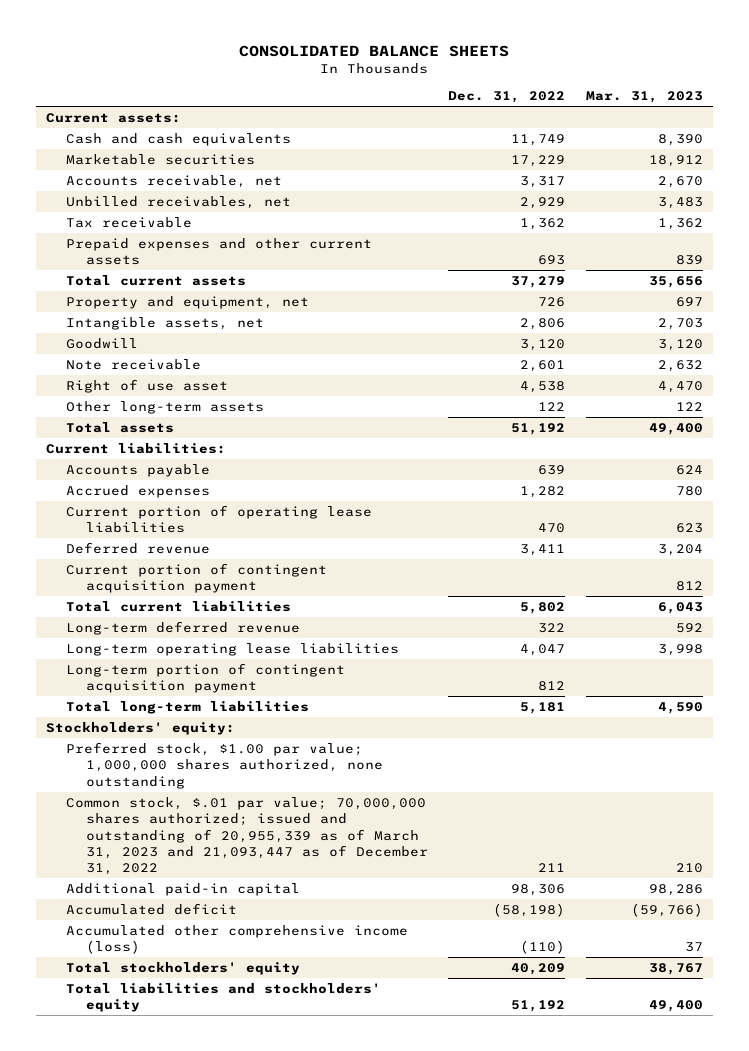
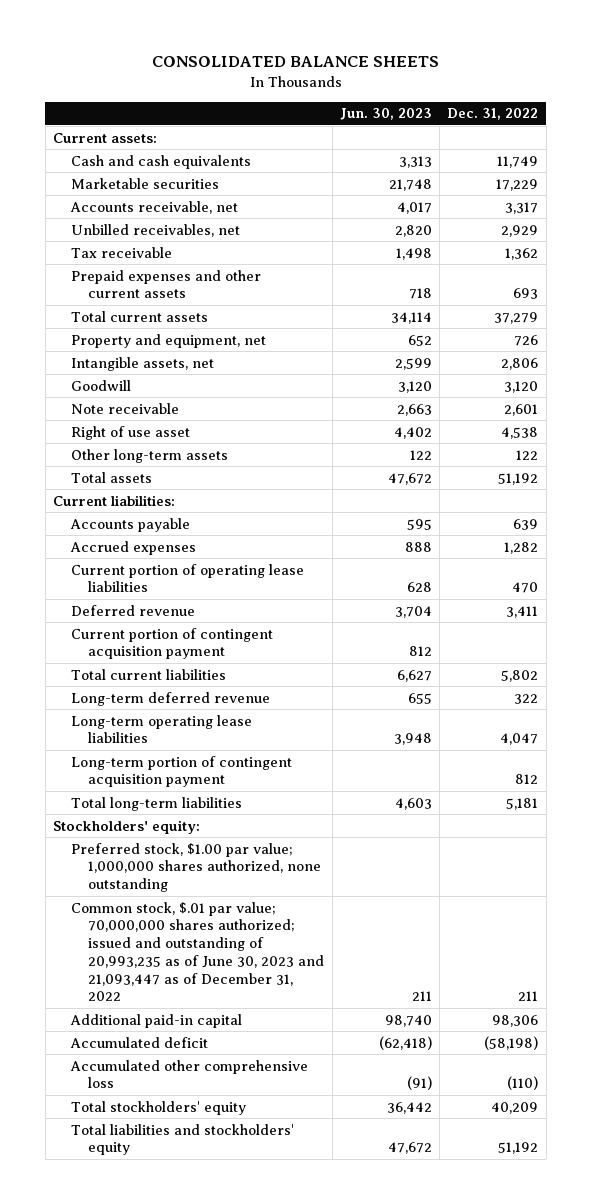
- | Dec. 31, 2022 | Mar. 31, 2023
+ | Jun. 30, 2023 | Dec. 31, 2022
- Common stock, $.01 par value; 70,000,000 shares authorized; issued and outstanding of 20,955,339 as of March 31, 2023 and 21,093,447 as of December 31, 2022 | 211 | 210
+ Common stock, $.01 par value; 70,000,000 shares authorized; issued and outstanding of 20,993,235 as of June 30, 2023 and 21,093,447 as of December 31, 2022 | 211 | 211
- Accumulated other comprehensive income (loss) | (110) | 37
+ Accumulated other comprehensive loss | (91) | (110)

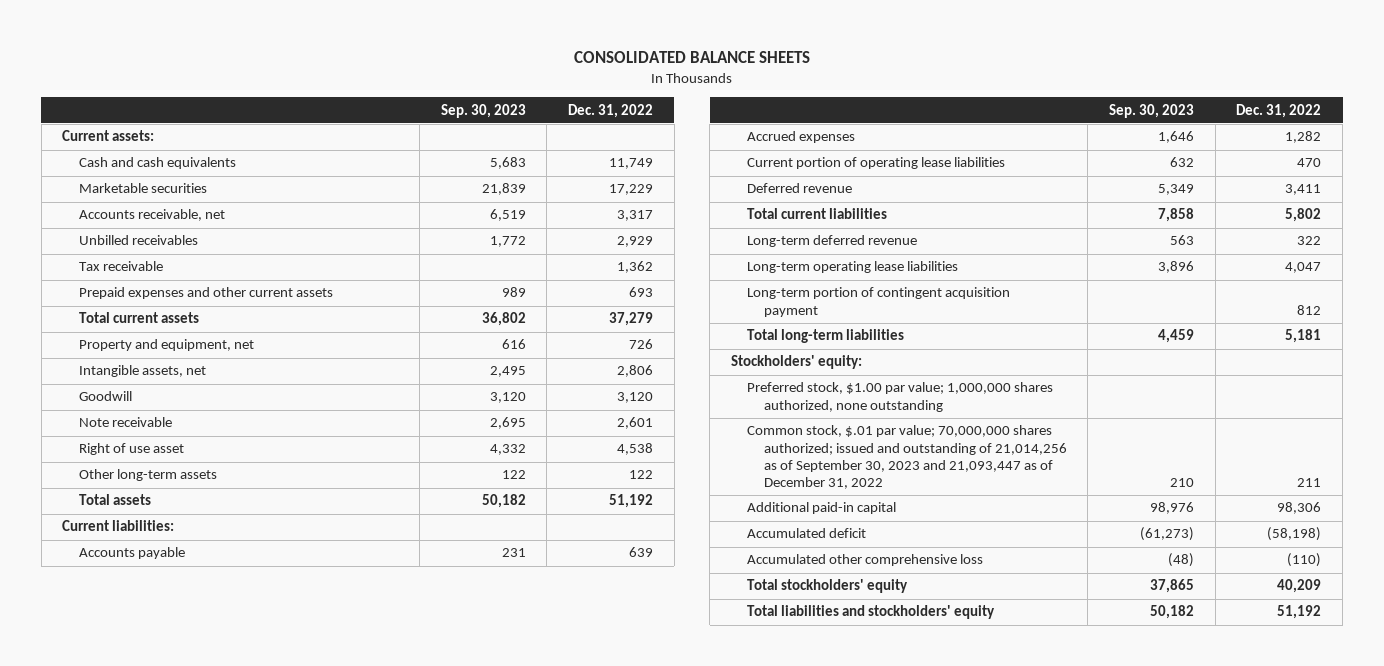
- | Jun. 30, 2023 | Dec. 31, 2022
+ | Sep. 30, 2023 | Dec. 31, 2022
- Unbilled receivables, net | 2,820 | 2,929
+ Unbilled receivables | 1,772 | 2,929
- Current portion of contingent acquisition payment | 812 |
- Common stock, $.01 par value; 70,000,000 shares authorized; issued and outstanding of 20,993,235 as of June 30, 2023 and 21,093,447 as of December 31, 2022 | 211 | 211
+ Common stock, $.01 par value; 70,000,000 shares authorized; issued and outstanding of 21,014,256 as of September 30, 2023 and 21,093,447 as of December 31, 2022 | 210 | 211

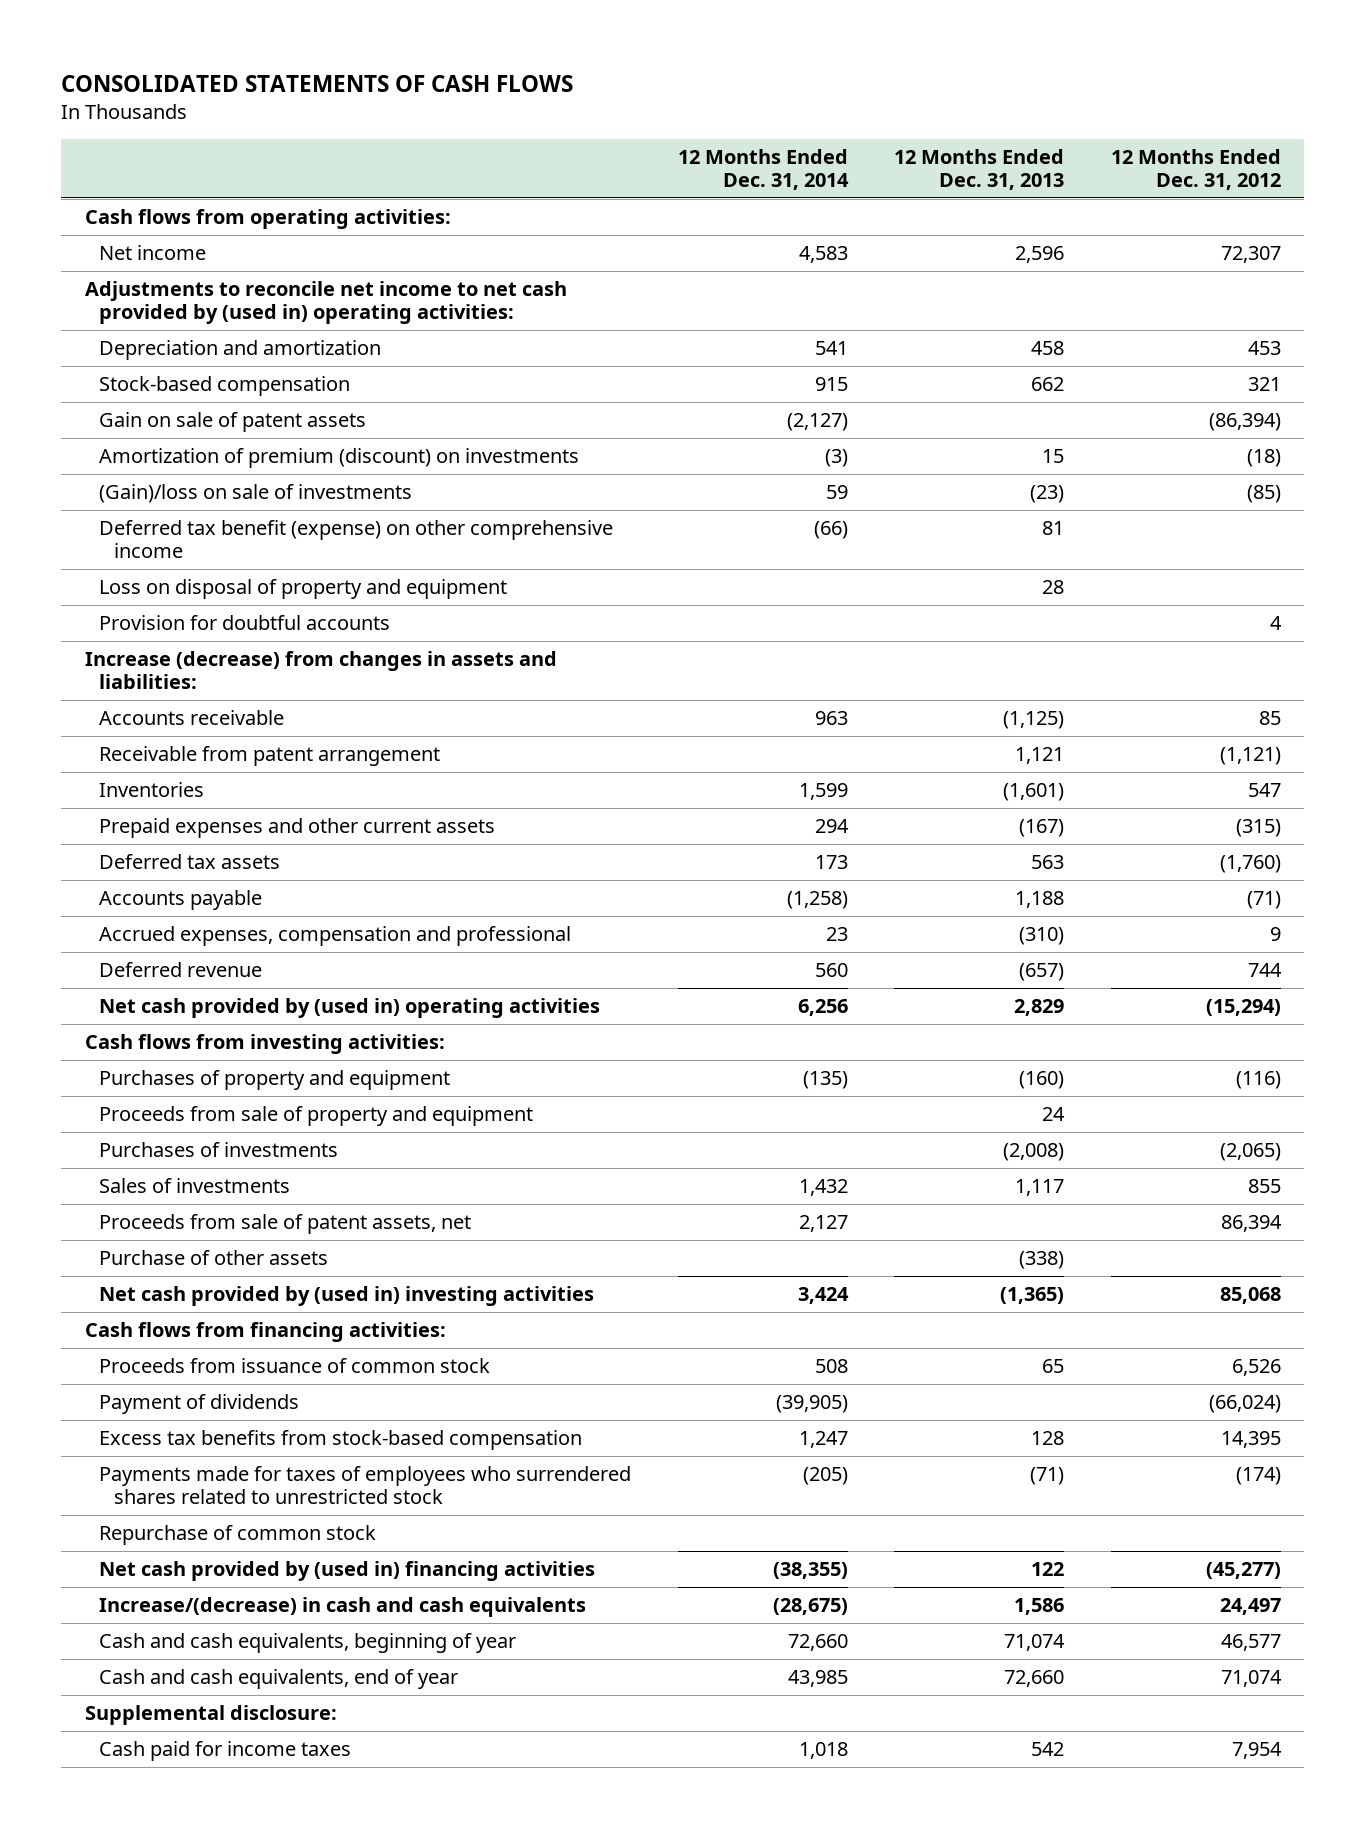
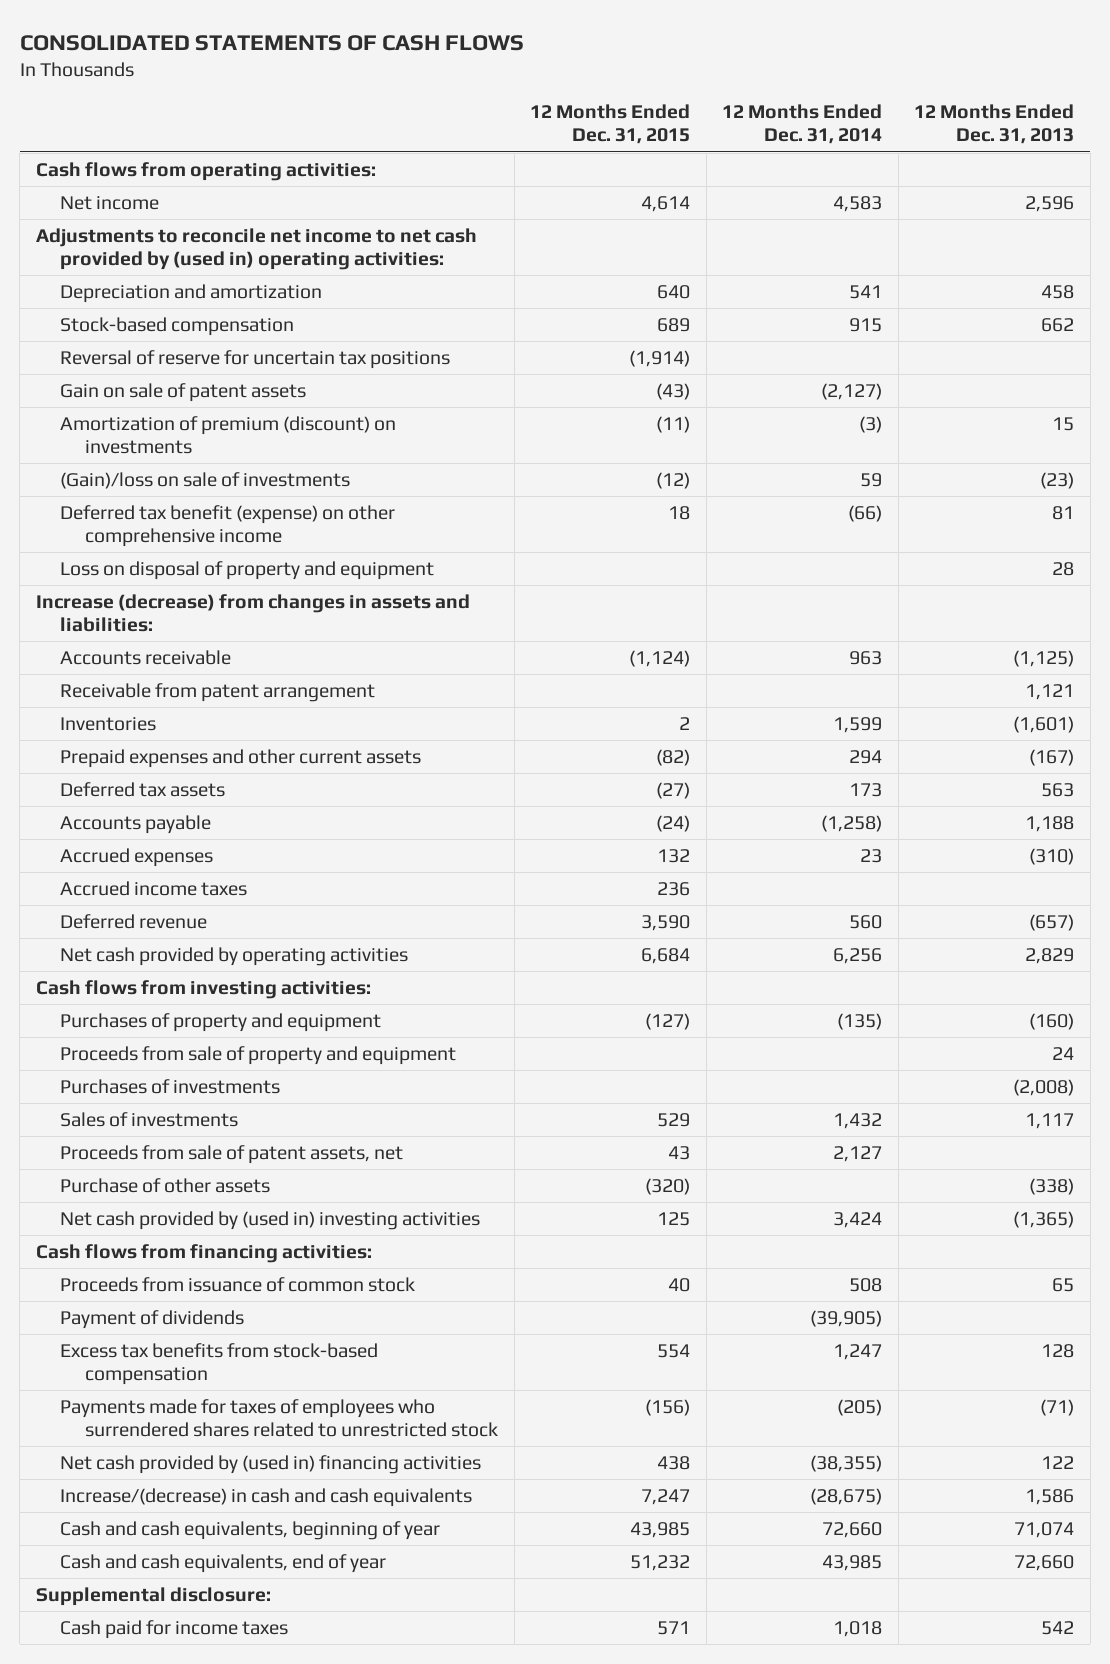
- | 12 Months Ended Dec. 31, 2014 | 12 Months Ended Dec. 31, 2013 | 12 Months Ended Dec. 31, 2012
+ | 12 Months Ended Dec. 31, 2015 | 12 Months Ended Dec. 31, 2014 | 12 Months Ended Dec. 31, 2013
+ Reversal of reserve for uncertain tax positions | (1,914) | |
- Provision for doubtful accounts | | | 4
- Accrued expenses, compensation and professional | 23 | (310) | 9
+ Accrued expenses | 132 | 23 | (310)
+ Accrued income taxes | 236 | |
- Net cash provided by (used in) operating activities | 6,256 | 2,829 | (15,294)
+ Net cash provided by operating activities | 6,684 | 6,256 | 2,829
- Repurchase of common stock

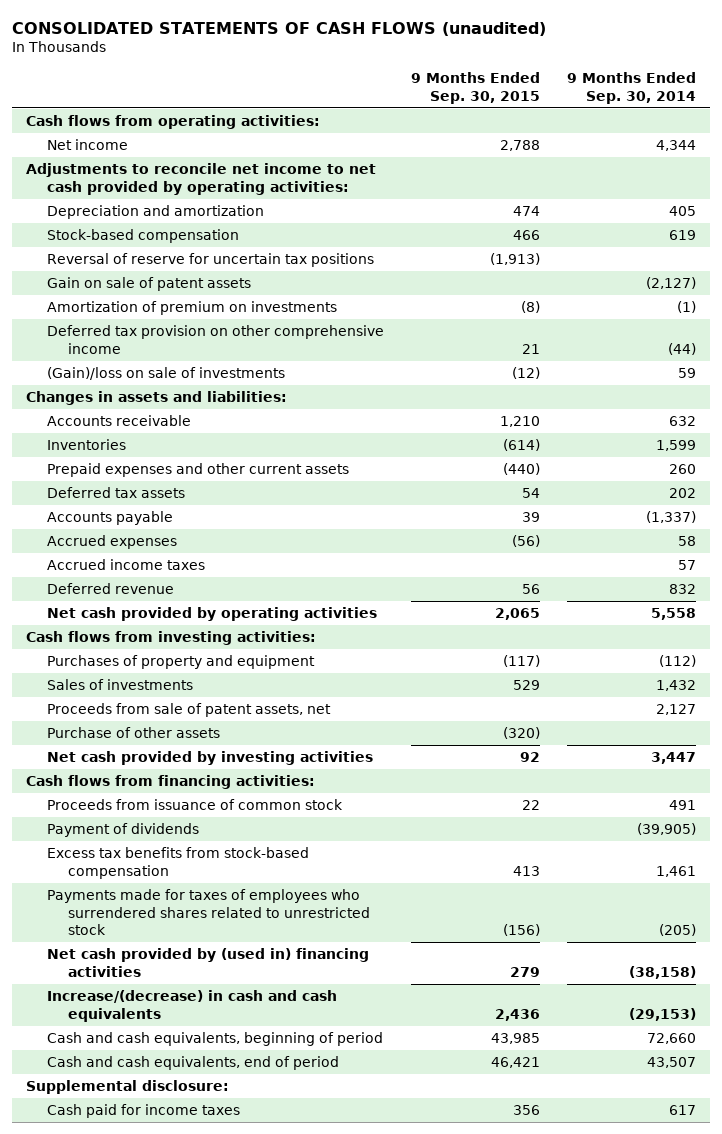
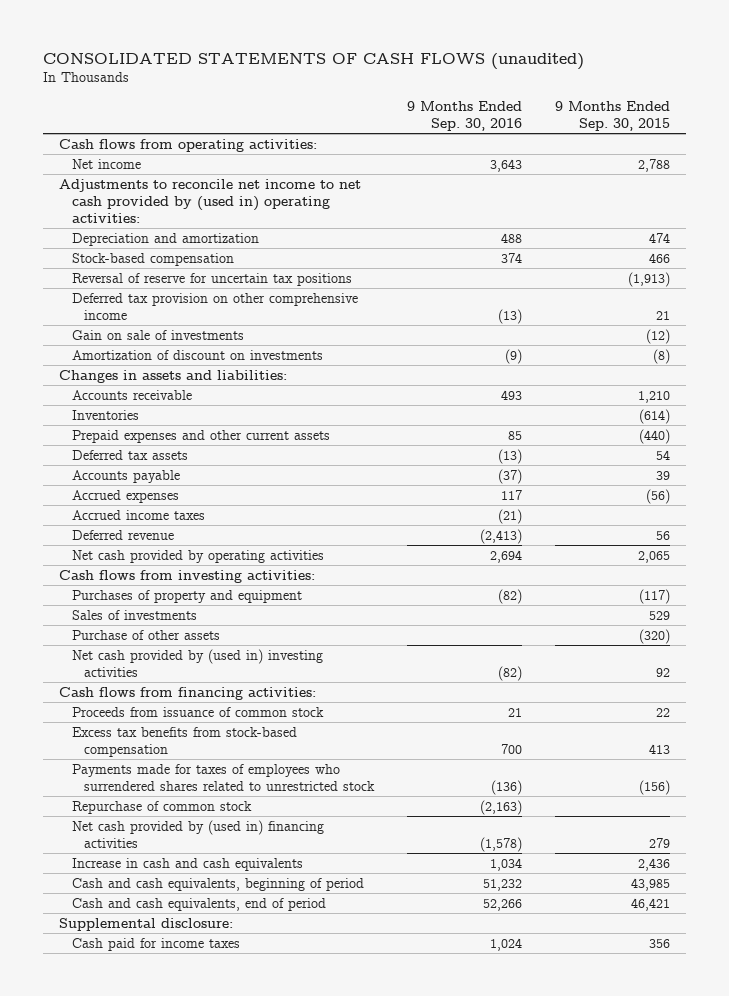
- | 9 Months Ended Sep. 30, 2015 | 9 Months Ended Sep. 30, 2014
+ | 9 Months Ended Sep. 30, 2016 | 9 Months Ended Sep. 30, 2015
- Adjustments to reconcile net income to net cash provided by operating activities:
+ Adjustments to reconcile net income to net cash provided by (used in) operating activities:
- Gain on sale of patent assets | | (2,127)
- Amortization of premium on investments | (8) | (1)
- (Gain)/loss on sale of investments | (12) | 59
+ Gain on sale of investments | | (12)
+ Amortization of discount on investments | (9) | (8)
- Proceeds from sale of patent assets, net | | 2,127
- Net cash provided by investing activities | 92 | 3,447
+ Net cash provided by (used in) investing activities | (82) | 92
- Payment of dividends | | (39,905)
+ Repurchase of common stock | (2,163) |
- Increase/(decrease) in cash and cash equivalents | 2,436 | (29,153)
+ Increase in cash and cash equivalents | 1,034 | 2,436

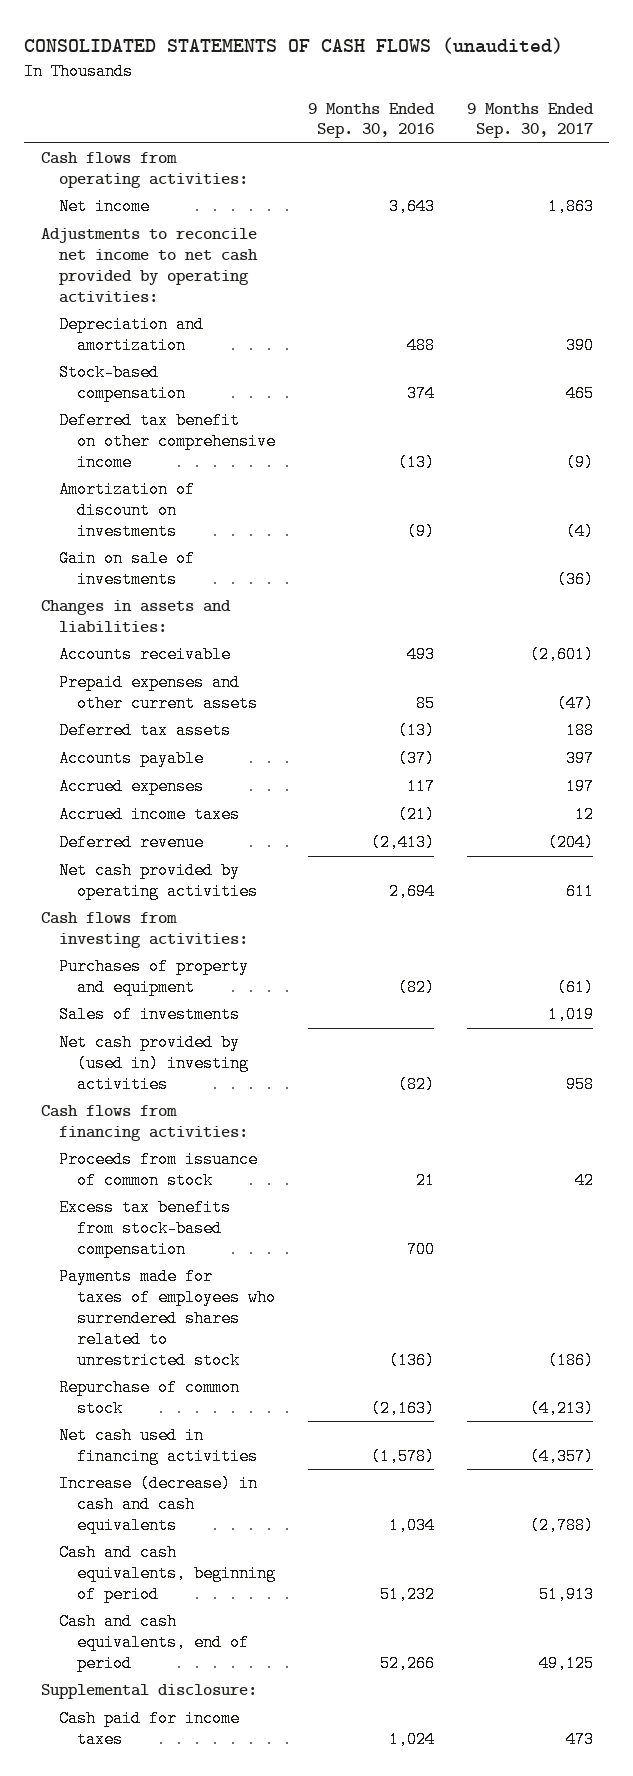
- | 9 Months Ended Sep. 30, 2016 | 9 Months Ended Sep. 30, 2015
+ | 9 Months Ended Sep. 30, 2016 | 9 Months Ended Sep. 30, 2017
- Adjustments to reconcile net income to net cash provided by (used in) operating activities:
+ Adjustments to reconcile net income to net cash provided by operating activities:
- Reversal of reserve for uncertain tax positions | | (1,913)
- Deferred tax provision on other comprehensive income | (13) | 21
+ Deferred tax benefit on other comprehensive income | (13) | (9)
moved down: Gain on sale of investments | | (36)
- Inventories | | (614)
- Purchase of other assets | | (320)
- Net cash provided by (used in) financing activities | (1,578) | 279
- Increase in cash and cash equivalents | 1,034 | 2,436
+ Net cash used in financing activities | (1,578) | (4,357)
+ Increase (decrease) in cash and cash equivalents | 1,034 | (2,788)

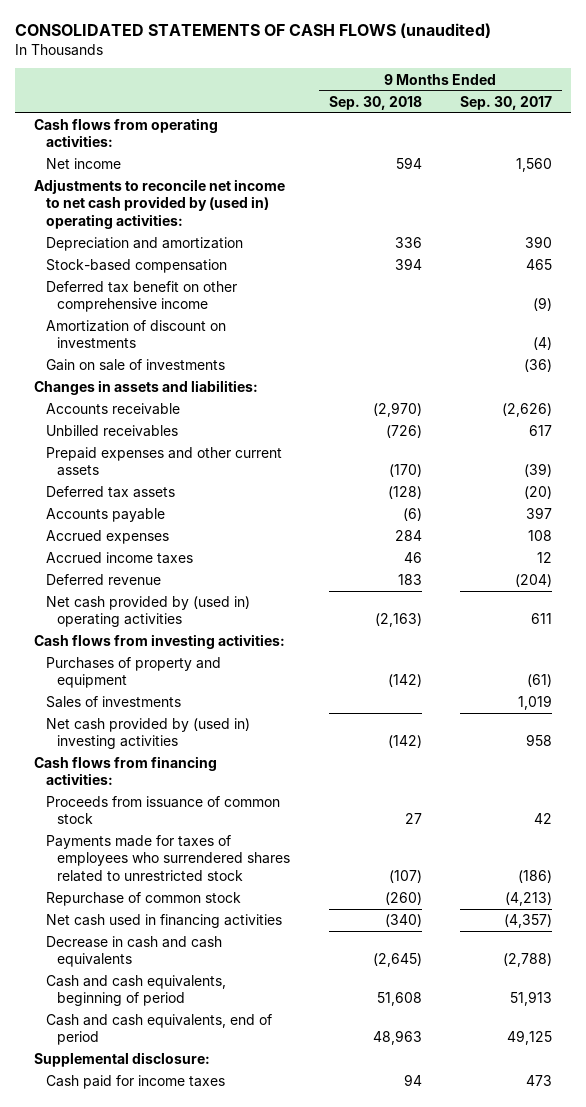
- | 9 Months Ended Sep. 30, 2016 | 9 Months Ended Sep. 30, 2017
+ | 9 Months Ended Sep. 30, 2018 | 9 Months Ended Sep. 30, 2017
- Net income | 3,643 | 1,863
- Adjustments to reconcile net income to net cash provided by operating activities:
+ Net income | 594 | 1,560
+ Adjustments to reconcile net income to net cash provided by (used in) operating activities:
- Accounts receivable | 493 | (2,601)
- Prepaid expenses and other current assets | 85 | (47)
- Deferred tax assets | (13) | 188
+ Accounts receivable | (2,970) | (2,626)
+ Unbilled receivables | (726) | 617
+ Prepaid expenses and other current assets | (170) | (39)
+ Deferred tax assets | (128) | (20)
- Accrued expenses | 117 | 197
+ Accrued expenses | 284 | 108
- Net cash provided by operating activities | 2,694 | 611
+ Net cash provided by (used in) operating activities | (2,163) | 611
- Excess tax benefits from stock-based compensation | 700 |
- Increase (decrease) in cash and cash equivalents | 1,034 | (2,788)
+ Decrease in cash and cash equivalents | (2,645) | (2,788)

